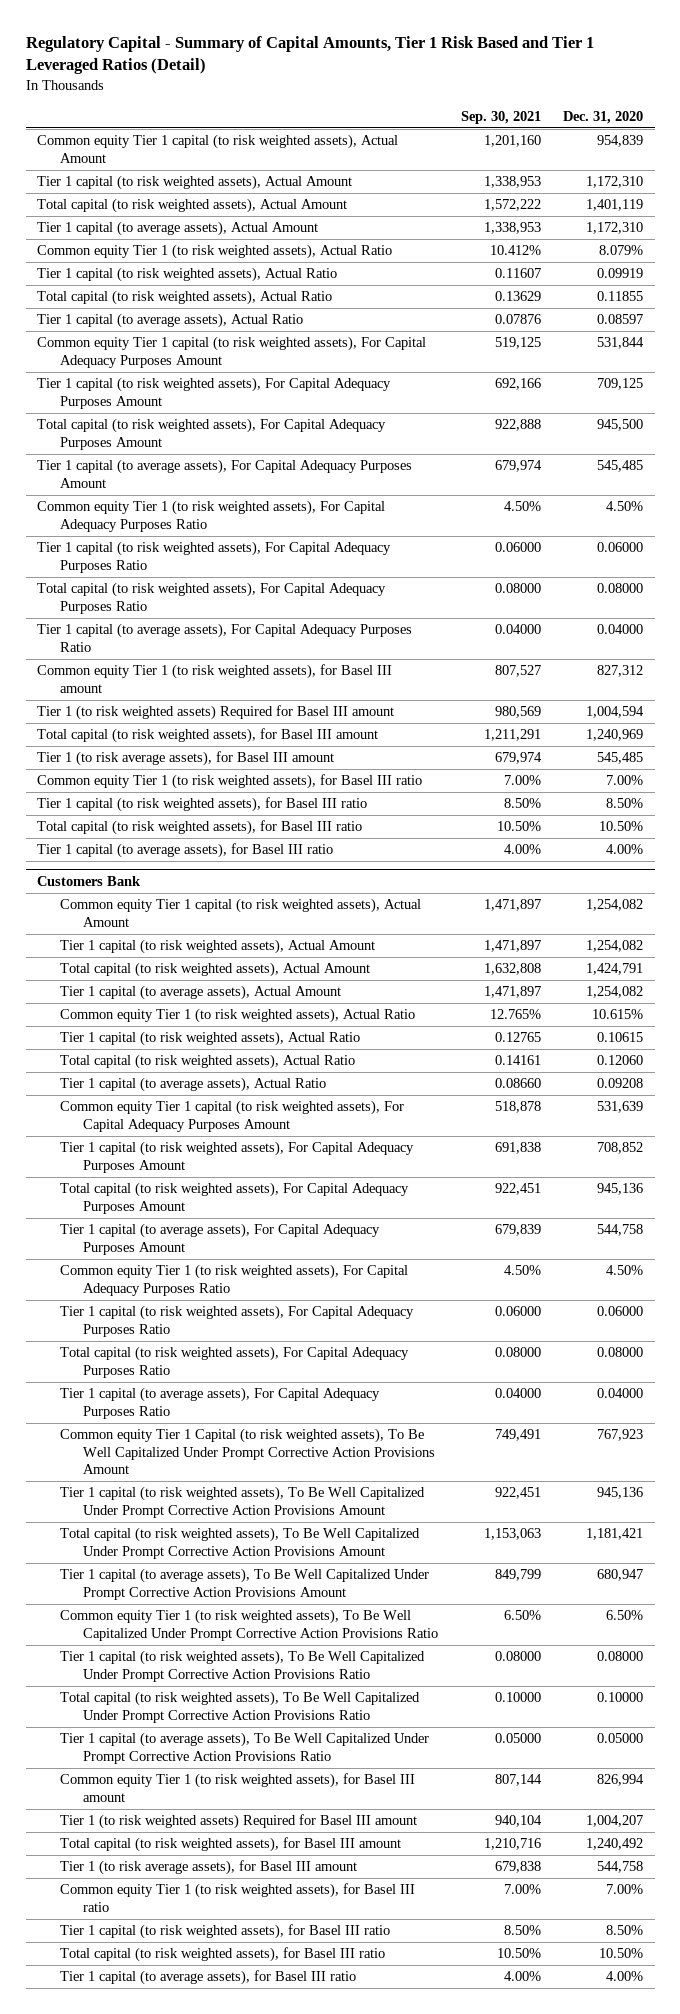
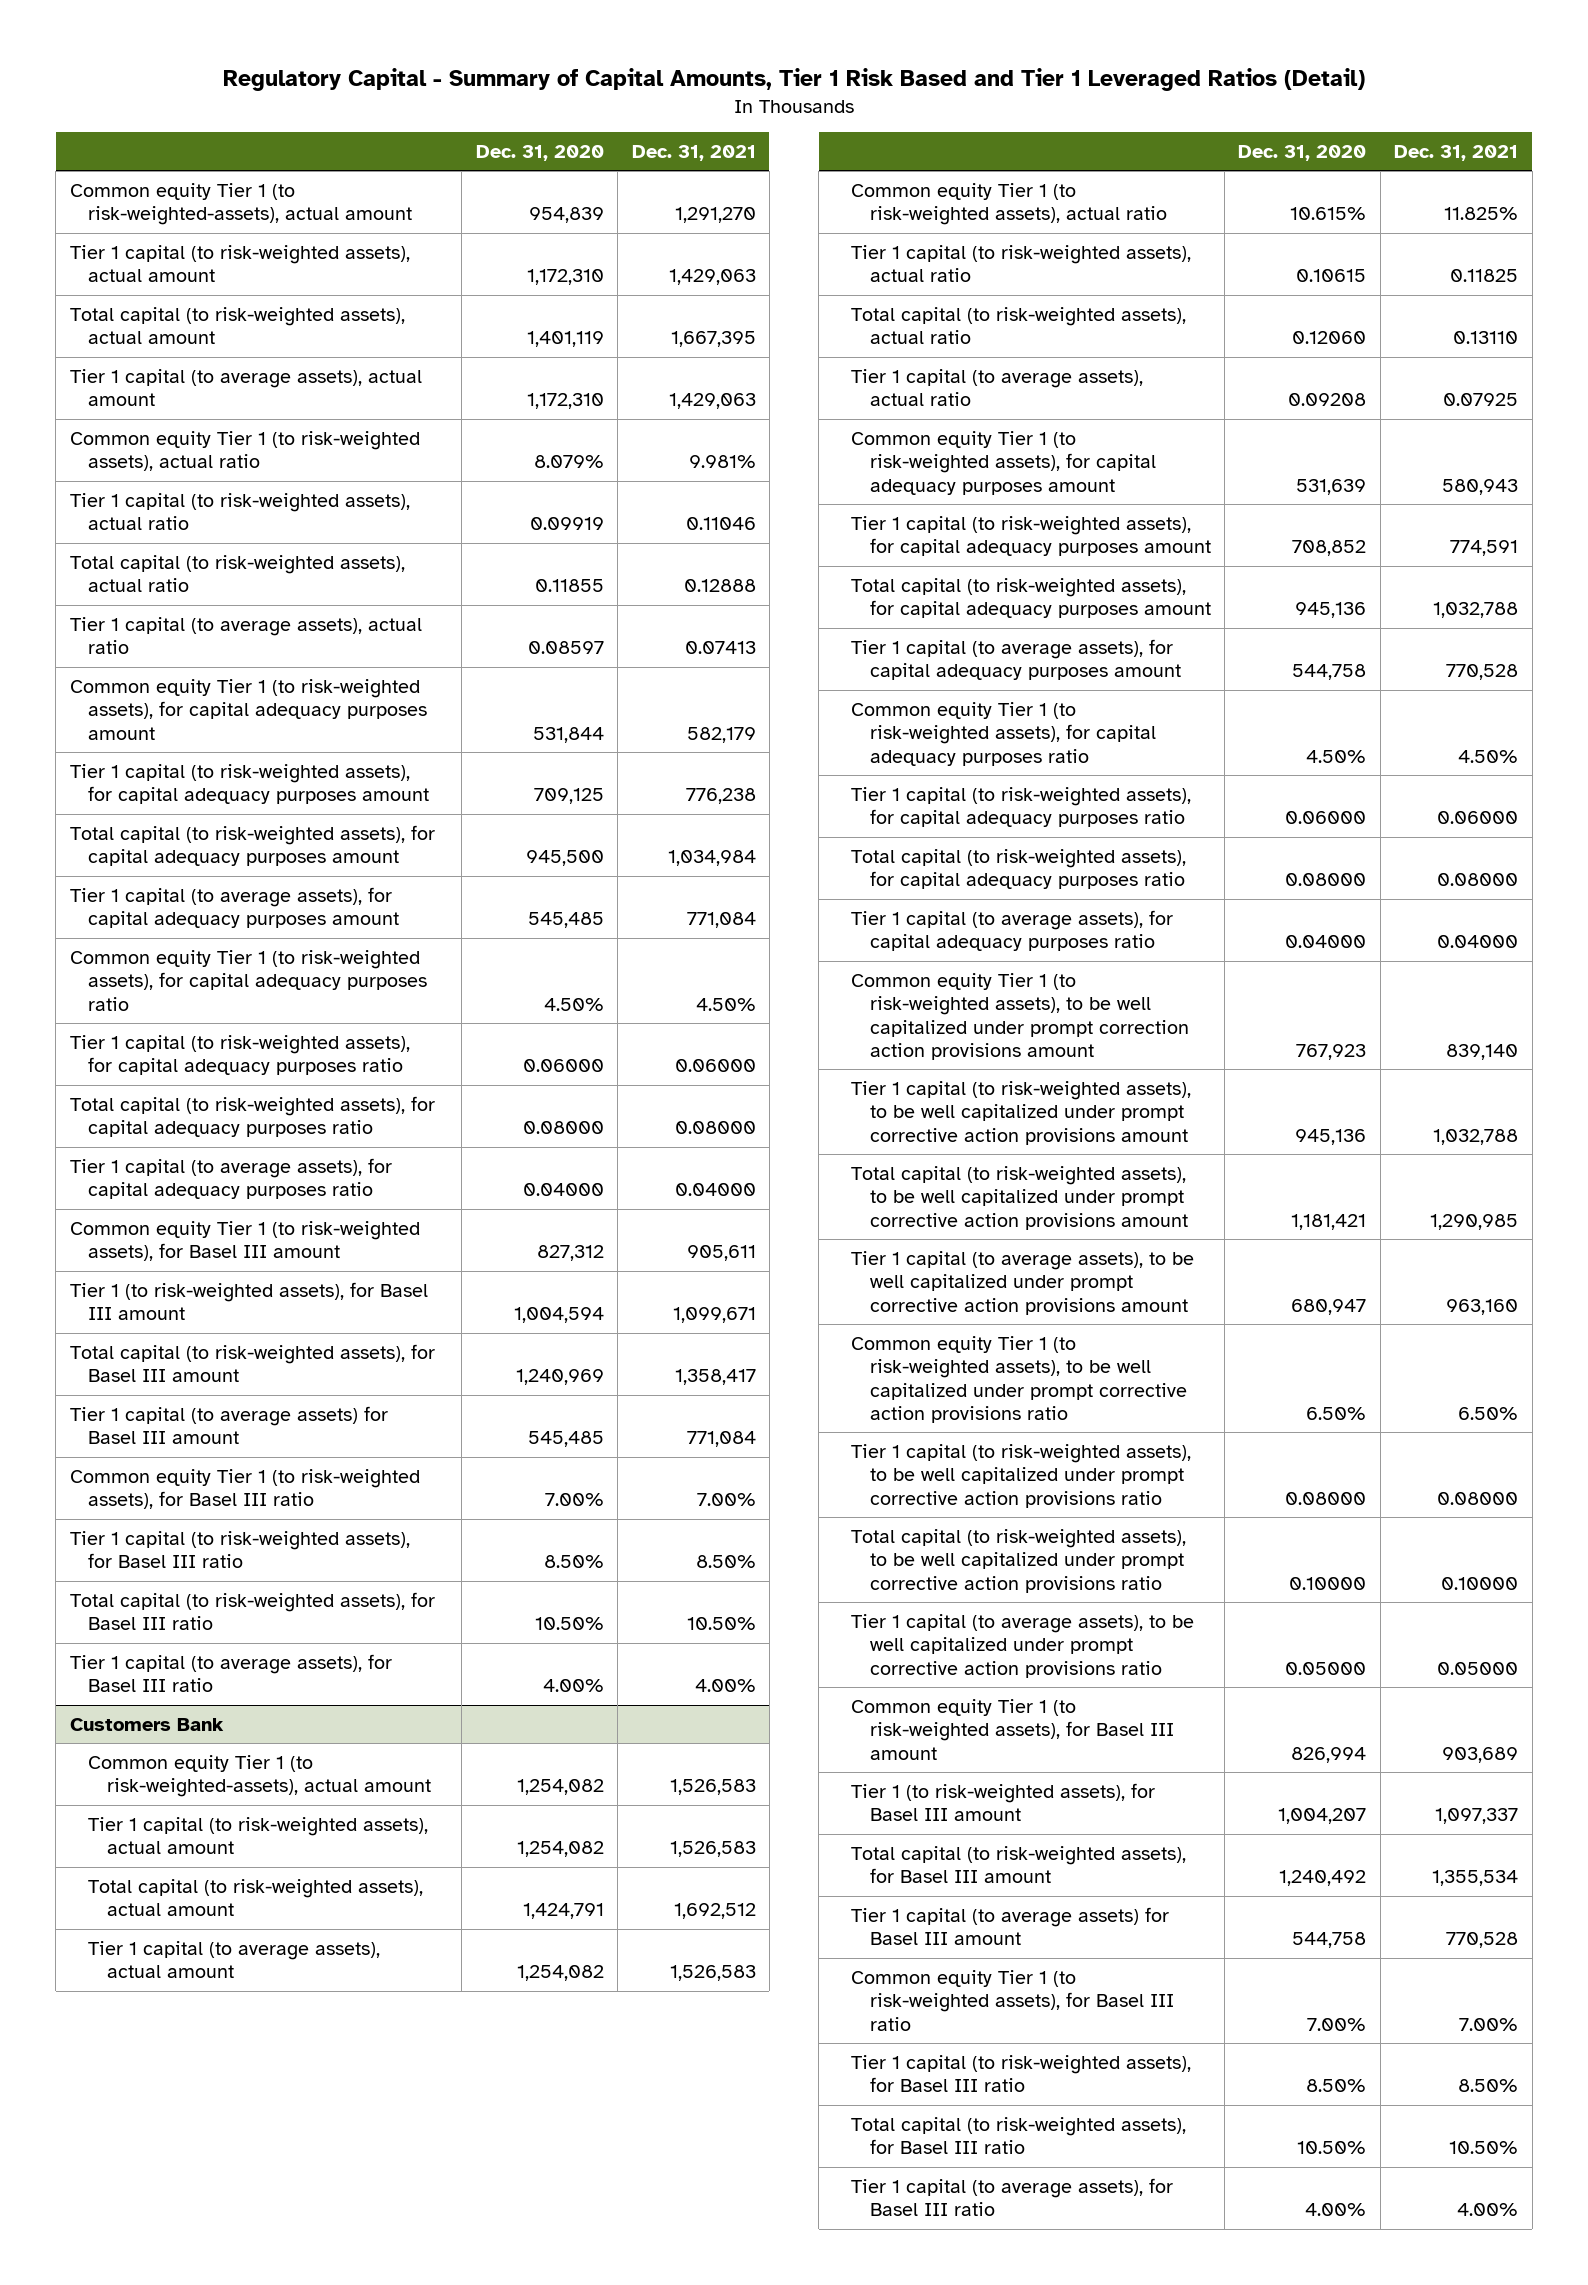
- | Sep. 30, 2021 | Dec. 31, 2020
+ | Dec. 31, 2020 | Dec. 31, 2021
- Common equity Tier 1 capital (to risk weighted assets), Actual Amount | 1,201,160 | 954,839
- Tier 1 capital (to risk weighted assets), Actual Amount | 1,338,953 | 1,172,310
- Total capital (to risk weighted assets), Actual Amount | 1,572,222 | 1,401,119
- Tier 1 capital (to average assets), Actual Amount | 1,338,953 | 1,172,310
- Common equity Tier 1 (to risk weighted assets), Actual Ratio | 10.412% | 8.079%
- Tier 1 capital (to risk weighted assets), Actual Ratio | 0.11607 | 0.09919
- Total capital (to risk weighted assets), Actual Ratio | 0.13629 | 0.11855
- Tier 1 capital (to average assets), Actual Ratio | 0.07876 | 0.08597
- Common equity Tier 1 capital (to risk weighted assets), For Capital Adequacy Purposes Amount | 519,125 | 531,844
- Tier 1 capital (to risk weighted assets), For Capital Adequacy Purposes Amount | 692,166 | 709,125
- Total capital (to risk weighted assets), For Capital Adequacy Purposes Amount | 922,888 | 945,500
- Tier 1 capital (to average assets), For Capital Adequacy Purposes Amount | 679,974 | 545,485
- Common equity Tier 1 (to risk weighted assets), For Capital Adequacy Purposes Ratio | 4.50% | 4.50%
- Tier 1 capital (to risk weighted assets), For Capital Adequacy Purposes Ratio | 0.06000 | 0.06000
- Total capital (to risk weighted assets), For Capital Adequacy Purposes Ratio | 0.08000 | 0.08000
- Tier 1 capital (to average assets), For Capital Adequacy Purposes Ratio | 0.04000 | 0.04000
- Common equity Tier 1 (to risk weighted assets), for Basel III amount | 807,527 | 827,312
- Tier 1 (to risk weighted assets) Required for Basel III amount | 980,569 | 1,004,594
- Total capital (to risk weighted assets), for Basel III amount | 1,211,291 | 1,240,969
- Tier 1 (to risk average assets), for Basel III amount | 679,974 | 545,485
- Common equity Tier 1 (to risk weighted assets), for Basel III ratio | 7.00% | 7.00%
- Tier 1 capital (to risk weighted assets), for Basel III ratio | 8.50% | 8.50%
- Total capital (to risk weighted assets), for Basel III ratio | 10.50% | 10.50%
+ Common equity Tier 1 (to risk-weighted-assets), actual amount | 954,839 | 1,291,270
+ Tier 1 capital (to risk-weighted assets), actual amount | 1,172,310 | 1,429,063
+ Total capital (to risk-weighted assets), actual amount | 1,401,119 | 1,667,395
+ Tier 1 capital (to average assets), actual amount | 1,172,310 | 1,429,063
+ Common equity Tier 1 (to risk-weighted assets), actual ratio | 8.079% | 9.981%
+ Tier 1 capital (to risk-weighted assets), actual ratio | 0.09919 | 0.11046
+ Total capital (to risk-weighted assets), actual ratio | 0.11855 | 0.12888
+ Tier 1 capital (to average assets), actual ratio | 0.08597 | 0.07413
+ Common equity Tier 1 (to risk-weighted assets), for capital adequacy purposes amount | 531,844 | 582,179
+ Tier 1 capital (to risk-weighted assets), for capital adequacy purposes amount | 709,125 | 776,238
+ Total capital (to risk-weighted assets), for capital adequacy purposes amount | 945,500 | 1,034,984
+ Tier 1 capital (to average assets), for capital adequacy purposes amount | 545,485 | 771,084
+ Common equity Tier 1 (to risk-weighted assets), for capital adequacy purposes ratio | 4.50% | 4.50%
+ Tier 1 capital (to risk-weighted assets), for capital adequacy purposes ratio | 0.06000 | 0.06000
+ Total capital (to risk-weighted assets), for capital adequacy purposes ratio | 0.08000 | 0.08000
+ Tier 1 capital (to average assets), for capital adequacy purposes ratio | 0.04000 | 0.04000
+ Common equity Tier 1 (to risk-weighted assets), for Basel III amount | 827,312 | 905,611
+ Tier 1 (to risk-weighted assets), for Basel III amount | 1,004,594 | 1,099,671
+ Total capital (to risk-weighted assets), for Basel III amount | 1,240,969 | 1,358,417
+ Tier 1 capital (to average assets) for Basel III amount | 545,485 | 771,084
+ Common equity Tier 1 (to risk-weighted assets), for Basel III ratio | 7.00% | 7.00%
+ Tier 1 capital (to risk-weighted assets), for Basel III ratio | 8.50% | 8.50%
+ Total capital (to risk-weighted assets), for Basel III ratio | 10.50% | 10.50%
@ Customers Bank
- Common equity Tier 1 capital (to risk weighted assets), Actual Amount | 1,471,897 | 1,254,082
- Tier 1 capital (to risk weighted assets), Actual Amount | 1,471,897 | 1,254,082
- Total capital (to risk weighted assets), Actual Amount | 1,632,808 | 1,424,791
- Tier 1 capital (to average assets), Actual Amount | 1,471,897 | 1,254,082
- Common equity Tier 1 (to risk weighted assets), Actual Ratio | 12.765% | 10.615%
- Tier 1 capital (to risk weighted assets), Actual Ratio | 0.12765 | 0.10615
- Total capital (to risk weighted assets), Actual Ratio | 0.14161 | 0.12060
- Tier 1 capital (to average assets), Actual Ratio | 0.08660 | 0.09208
- Common equity Tier 1 capital (to risk weighted assets), For Capital Adequacy Purposes Amount | 518,878 | 531,639
- Tier 1 capital (to risk weighted assets), For Capital Adequacy Purposes Amount | 691,838 | 708,852
- Total capital (to risk weighted assets), For Capital Adequacy Purposes Amount | 922,451 | 945,136
- Tier 1 capital (to average assets), For Capital Adequacy Purposes Amount | 679,839 | 544,758
- Common equity Tier 1 (to risk weighted assets), For Capital Adequacy Purposes Ratio | 4.50% | 4.50%
- Tier 1 capital (to risk weighted assets), For Capital Adequacy Purposes Ratio | 0.06000 | 0.06000
- Total capital (to risk weighted assets), For Capital Adequacy Purposes Ratio | 0.08000 | 0.08000
- Tier 1 capital (to average assets), For Capital Adequacy Purposes Ratio | 0.04000 | 0.04000
- Common equity Tier 1 Capital (to risk weighted assets), To Be Well Capitalized Under Prompt Corrective Action Provisions Amount | 749,491 | 767,923
- Tier 1 capital (to risk weighted assets), To Be Well Capitalized Under Prompt Corrective Action Provisions Amount | 922,451 | 945,136
- Total capital (to risk weighted assets), To Be Well Capitalized Under Prompt Corrective Action Provisions Amount | 1,153,063 | 1,181,421
- Tier 1 capital (to average assets), To Be Well Capitalized Under Prompt Corrective Action Provisions Amount | 849,799 | 680,947
- Common equity Tier 1 (to risk weighted assets), To Be Well Capitalized Under Prompt Corrective Action Provisions Ratio | 6.50% | 6.50%
- Tier 1 capital (to risk weighted assets), To Be Well Capitalized Under Prompt Corrective Action Provisions Ratio | 0.08000 | 0.08000
- Total capital (to risk weighted assets), To Be Well Capitalized Under Prompt Corrective Action Provisions Ratio | 0.10000 | 0.10000
- Tier 1 capital (to average assets), To Be Well Capitalized Under Prompt Corrective Action Provisions Ratio | 0.05000 | 0.05000
- Common equity Tier 1 (to risk weighted assets), for Basel III amount | 807,144 | 826,994
- Tier 1 (to risk weighted assets) Required for Basel III amount | 940,104 | 1,004,207
- Total capital (to risk weighted assets), for Basel III amount | 1,210,716 | 1,240,492
- Tier 1 (to risk average assets), for Basel III amount | 679,838 | 544,758
- Common equity Tier 1 (to risk weighted assets), for Basel III ratio | 7.00% | 7.00%
- Tier 1 capital (to risk weighted assets), for Basel III ratio | 8.50% | 8.50%
- Total capital (to risk weighted assets), for Basel III ratio | 10.50% | 10.50%
+ Common equity Tier 1 (to risk-weighted-assets), actual amount | 1,254,082 | 1,526,583
+ Tier 1 capital (to risk-weighted assets), actual amount | 1,254,082 | 1,526,583
+ Total capital (to risk-weighted assets), actual amount | 1,424,791 | 1,692,512
+ Tier 1 capital (to average assets), actual amount | 1,254,082 | 1,526,583
+ Common equity Tier 1 (to risk-weighted assets), actual ratio | 10.615% | 11.825%
+ Tier 1 capital (to risk-weighted assets), actual ratio | 0.10615 | 0.11825
+ Total capital (to risk-weighted assets), actual ratio | 0.12060 | 0.13110
+ Tier 1 capital (to average assets), actual ratio | 0.09208 | 0.07925
+ Common equity Tier 1 (to risk-weighted assets), for capital adequacy purposes amount | 531,639 | 580,943
+ Tier 1 capital (to risk-weighted assets), for capital adequacy purposes amount | 708,852 | 774,591
+ Total capital (to risk-weighted assets), for capital adequacy purposes amount | 945,136 | 1,032,788
+ Tier 1 capital (to average assets), for capital adequacy purposes amount | 544,758 | 770,528
+ Common equity Tier 1 (to risk-weighted assets), for capital adequacy purposes ratio | 4.50% | 4.50%
+ Tier 1 capital (to risk-weighted assets), for capital adequacy purposes ratio | 0.06000 | 0.06000
+ Total capital (to risk-weighted assets), for capital adequacy purposes ratio | 0.08000 | 0.08000
+ Tier 1 capital (to average assets), for capital adequacy purposes ratio | 0.04000 | 0.04000
+ Common equity Tier 1 (to risk-weighted assets), to be well capitalized under prompt correction action provisions amount | 767,923 | 839,140
+ Tier 1 capital (to risk-weighted assets), to be well capitalized under prompt corrective action provisions amount | 945,136 | 1,032,788
+ Total capital (to risk-weighted assets), to be well capitalized under prompt corrective action provisions amount | 1,181,421 | 1,290,985
+ Tier 1 capital (to average assets), to be well capitalized under prompt corrective action provisions amount | 680,947 | 963,160
+ Common equity Tier 1 (to risk-weighted assets), to be well capitalized under prompt corrective action provisions ratio | 6.50% | 6.50%
+ Tier 1 capital (to risk-weighted assets), to be well capitalized under prompt corrective action provisions ratio | 0.08000 | 0.08000
+ Total capital (to risk-weighted assets), to be well capitalized under prompt corrective action provisions ratio | 0.10000 | 0.10000
+ Tier 1 capital (to average assets), to be well capitalized under prompt corrective action provisions ratio | 0.05000 | 0.05000
+ Common equity Tier 1 (to risk-weighted assets), for Basel III amount | 826,994 | 903,689
+ Tier 1 (to risk-weighted assets), for Basel III amount | 1,004,207 | 1,097,337
+ Total capital (to risk-weighted assets), for Basel III amount | 1,240,492 | 1,355,534
+ Tier 1 capital (to average assets) for Basel III amount | 544,758 | 770,528
+ Common equity Tier 1 (to risk-weighted assets), for Basel III ratio | 7.00% | 7.00%
+ Tier 1 capital (to risk-weighted assets), for Basel III ratio | 8.50% | 8.50%
+ Total capital (to risk-weighted assets), for Basel III ratio | 10.50% | 10.50%

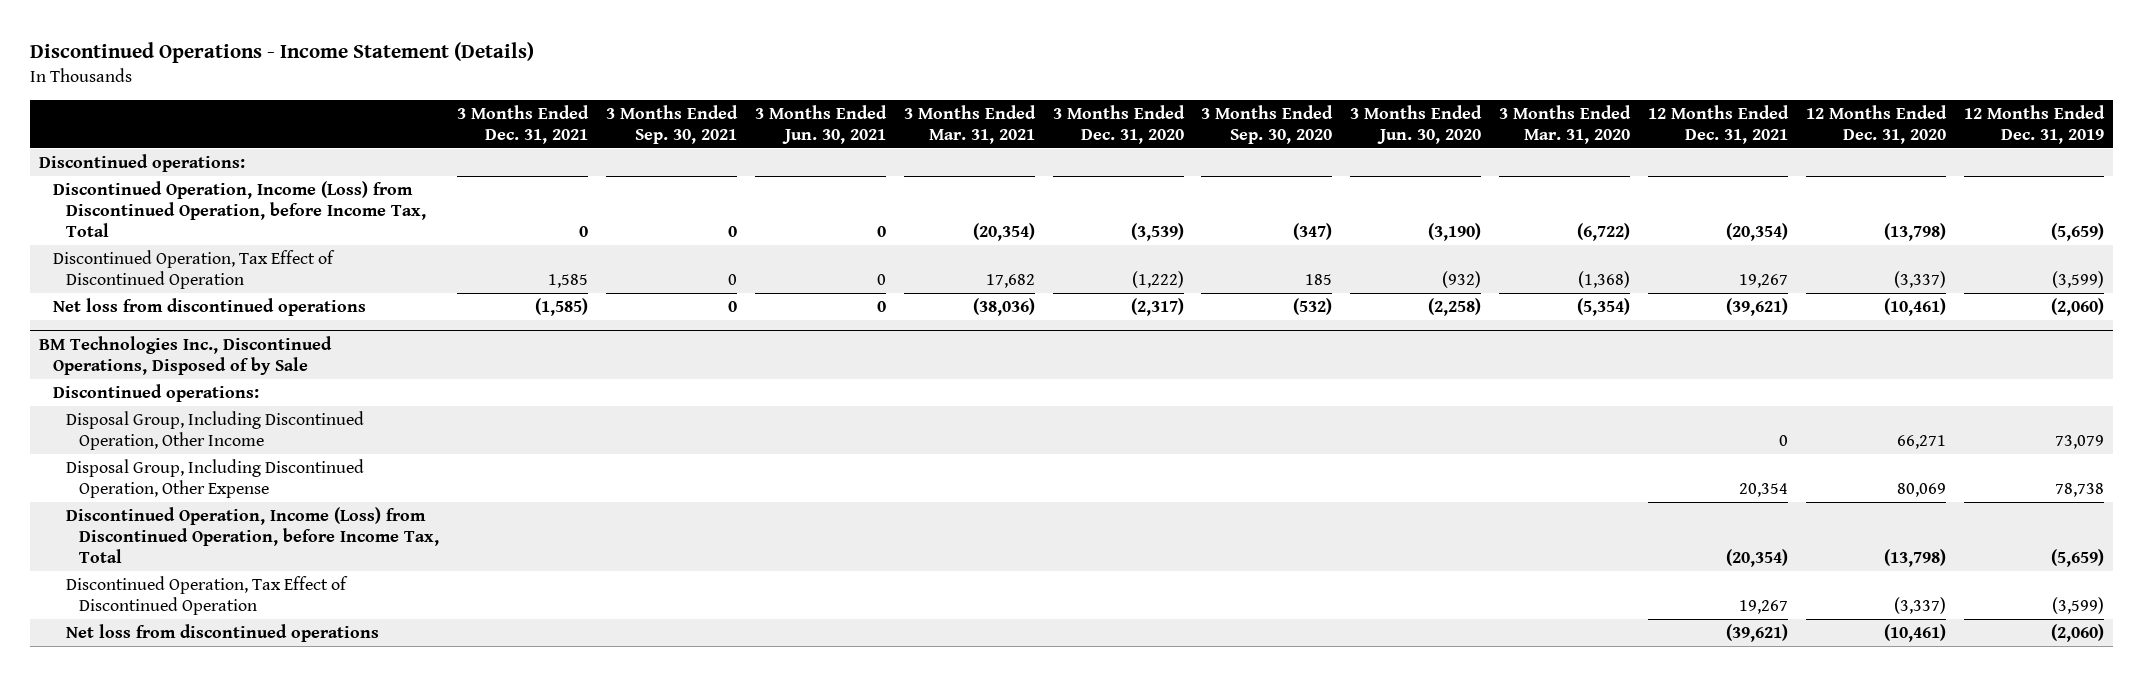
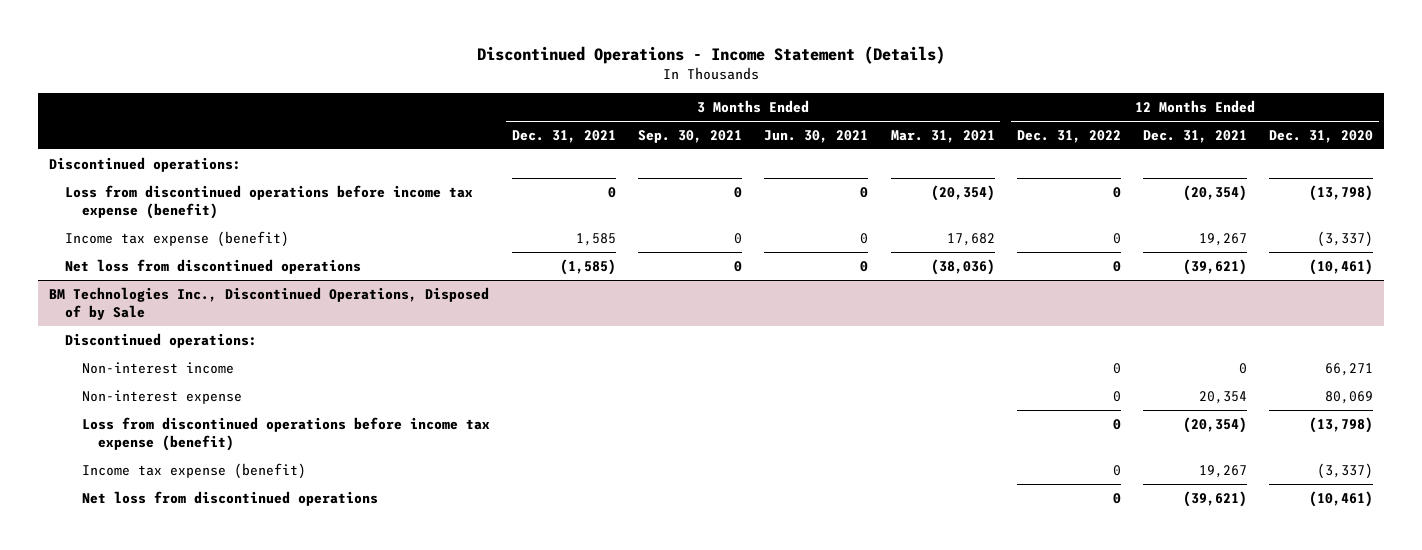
- | 3 Months Ended Dec. 31, 2021 | 3 Months Ended Sep. 30, 2021 | 3 Months Ended Jun. 30, 2021 | 3 Months Ended Mar. 31, 2021 | 3 Months Ended Dec. 31, 2020 | 3 Months Ended Sep. 30, 2020 | 3 Months Ended Jun. 30, 2020 | 3 Months Ended Mar. 31, 2020 | 12 Months Ended Dec. 31, 2021 | 12 Months Ended Dec. 31, 2020 | 12 Months Ended Dec. 31, 2019
+ | 3 Months Ended Dec. 31, 2021 | 3 Months Ended Sep. 30, 2021 | 3 Months Ended Jun. 30, 2021 | 3 Months Ended Mar. 31, 2021 | 12 Months Ended Dec. 31, 2022 | 12 Months Ended Dec. 31, 2021 | 12 Months Ended Dec. 31, 2020
- Discontinued Operation, Income (Loss) from Discontinued Operation, before Income Tax, Total | 0 | 0 | 0 | (20,354) | (3,539) | (347) | (3,190) | (6,722) | (20,354) | (13,798) | (5,659)
- Discontinued Operation, Tax Effect of Discontinued Operation | 1,585 | 0 | 0 | 17,682 | (1,222) | 185 | (932) | (1,368) | 19,267 | (3,337) | (3,599)
+ Loss from discontinued operations before income tax expense (benefit) | 0 | 0 | 0 | (20,354) | 0 | (20,354) | (13,798)
+ Income tax expense (benefit) | 1,585 | 0 | 0 | 17,682 | 0 | 19,267 | (3,337)
@ BM Technologies Inc., Discontinued Operations, Disposed of by Sale
- Disposal Group, Including Discontinued Operation, Other Income | | | | | | | | | 0 | 66,271 | 73,079
- Disposal Group, Including Discontinued Operation, Other Expense | | | | | | | | | 20,354 | 80,069 | 78,738
- Discontinued Operation, Income (Loss) from Discontinued Operation, before Income Tax, Total | | | | | | | | | (20,354) | (13,798) | (5,659)
- Discontinued Operation, Tax Effect of Discontinued Operation | | | | | | | | | 19,267 | (3,337) | (3,599)
+ Non-interest income | | | | | 0 | 0 | 66,271
+ Non-interest expense | | | | | 0 | 20,354 | 80,069
+ Loss from discontinued operations before income tax expense (benefit) | | | | | 0 | (20,354) | (13,798)
+ Income tax expense (benefit) | | | | | 0 | 19,267 | (3,337)

